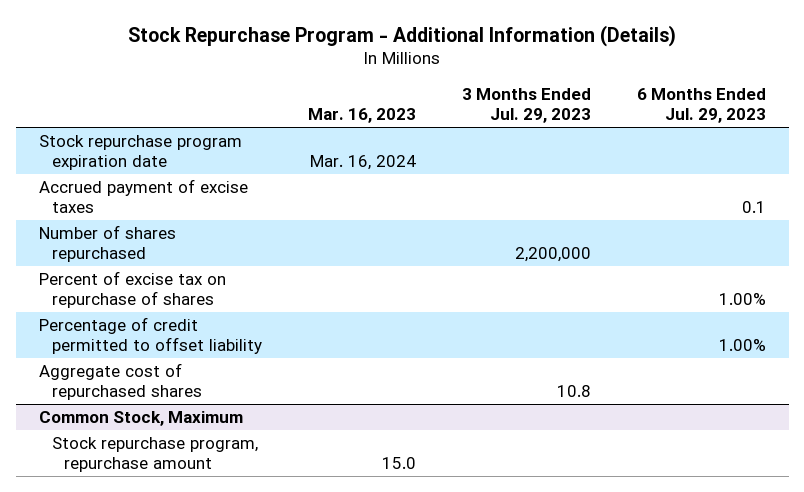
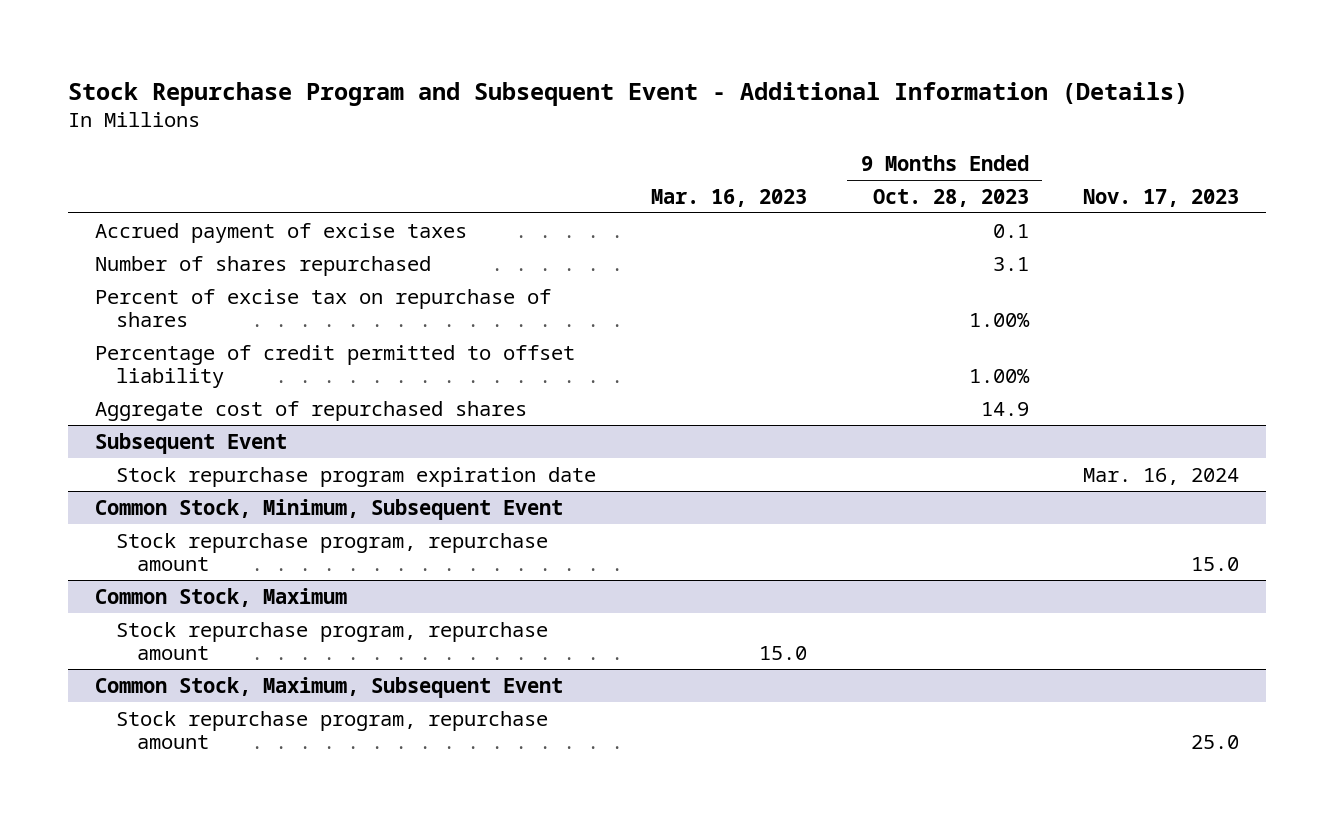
- Stock Repurchase Program - Additional Information (Details)
+ Stock Repurchase Program and Subsequent Event - Additional Information (Details)
- | Mar. 16, 2023 | 3 Months Ended Jul. 29, 2023 | 6 Months Ended Jul. 29, 2023
+ | Mar. 16, 2023 | 9 Months Ended Oct. 28, 2023 | Nov. 17, 2023
- Stock repurchase program expiration date | Mar. 16, 2024 | |
+ Subsequent Event
+ Stock repurchase program expiration date | | | Mar. 16, 2024
+ Common Stock, Minimum, Subsequent Event
+ Stock repurchase program, repurchase amount | | | 15.0
+ Common Stock, Maximum, Subsequent Event
+ Stock repurchase program, repurchase amount | | | 25.0

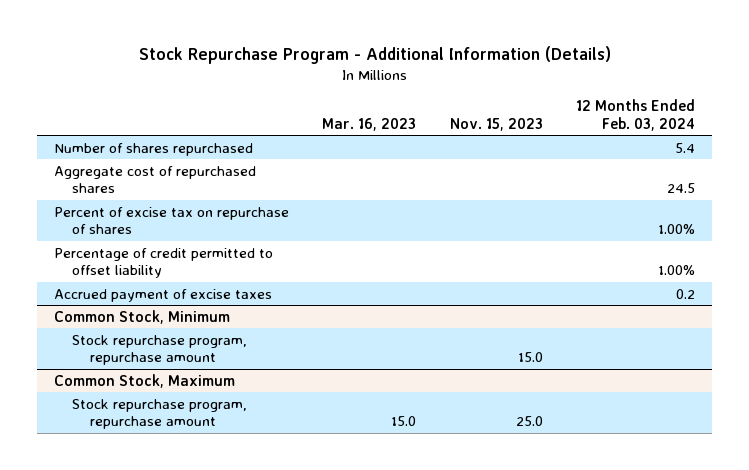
- Stock Repurchase Program and Subsequent Event - Additional Information (Details)
+ Stock Repurchase Program - Additional Information (Details)
- | Mar. 16, 2023 | 9 Months Ended Oct. 28, 2023 | Nov. 17, 2023
+ | Mar. 16, 2023 | Nov. 15, 2023 | 12 Months Ended Feb. 03, 2024
moved up: Aggregate cost of repurchased shares | | | 24.5
- Subsequent Event
- Stock repurchase program expiration date | | | Mar. 16, 2024
- Common Stock, Minimum, Subsequent Event
moved down: Accrued payment of excise taxes | | | 0.2
+ Common Stock, Minimum
- Common Stock, Maximum, Subsequent Event
- Stock repurchase program, repurchase amount | | | 25.0

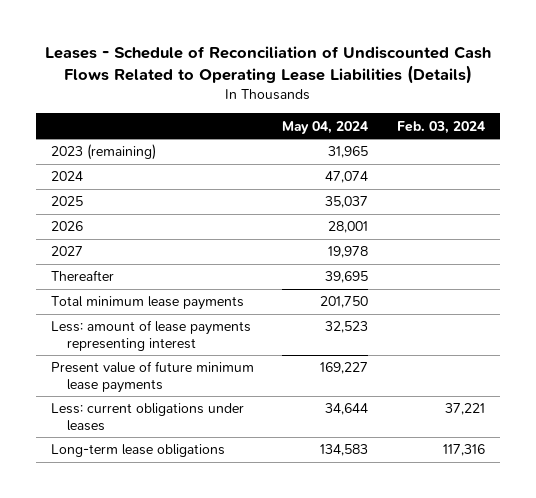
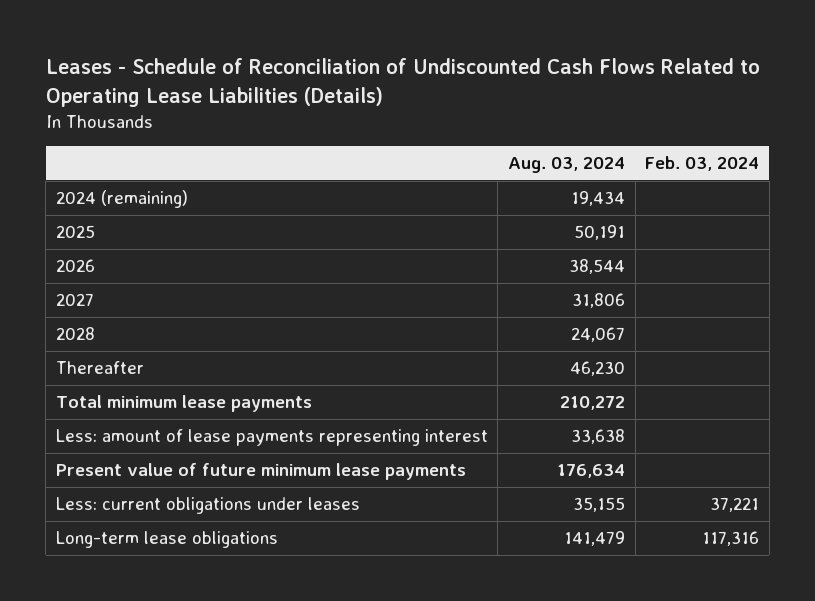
- | May 04, 2024 | Feb. 03, 2024
+ | Aug. 03, 2024 | Feb. 03, 2024
- 2023 (remaining) | 31,965 |
- 2024 | 47,074 |
+ 2024 (remaining) | 19,434 |
+ 2028 | 24,067 |

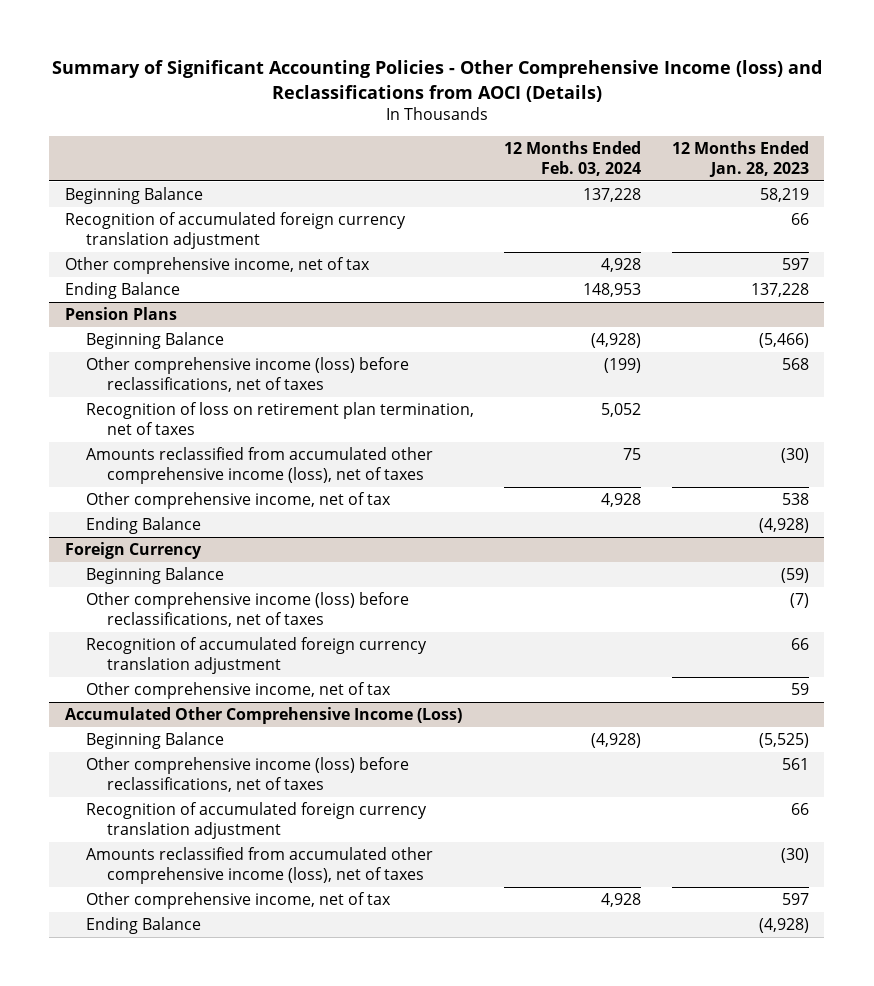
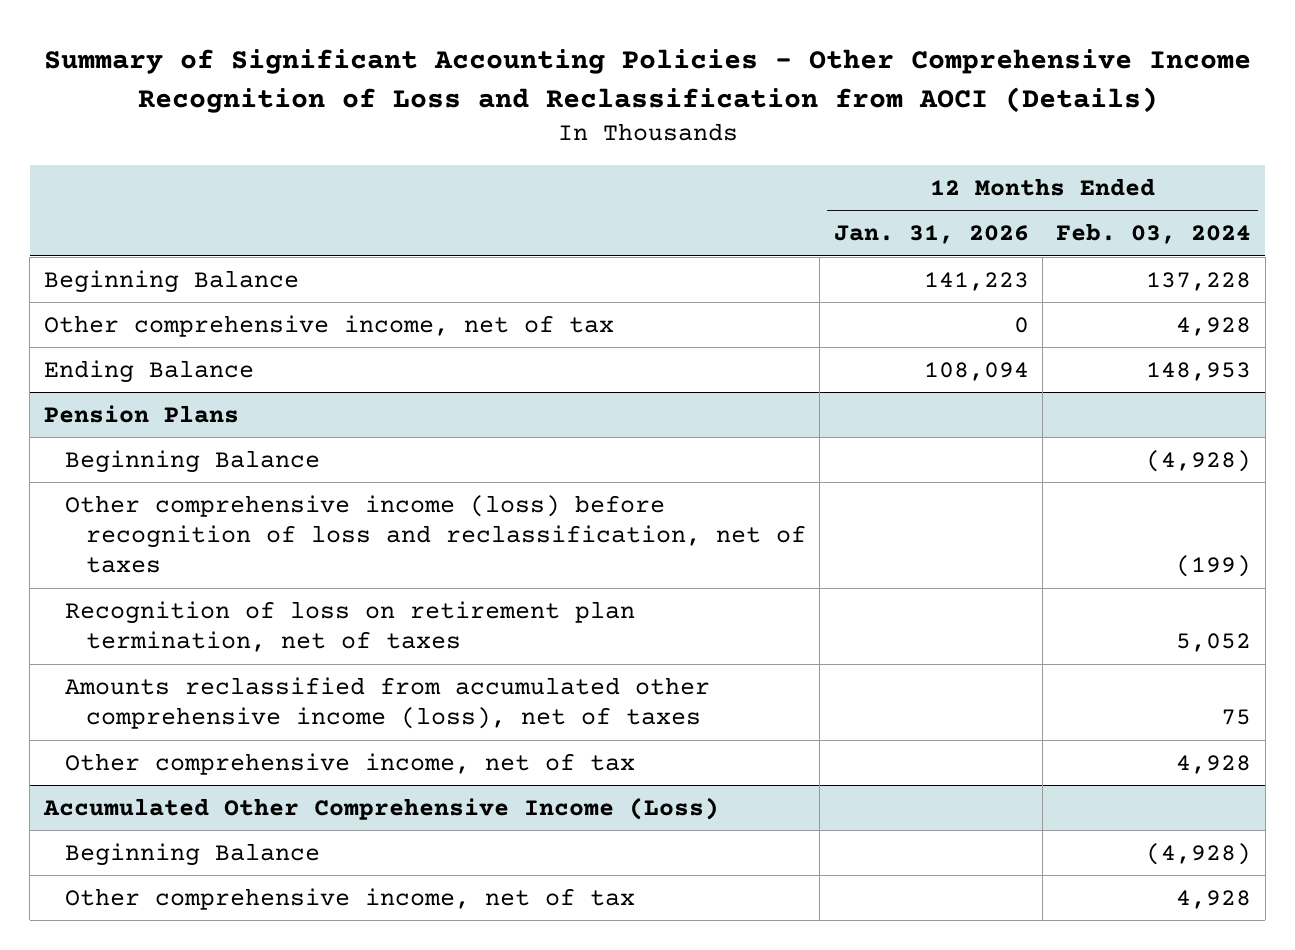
- Summary of Significant Accounting Policies - Other Comprehensive Income (loss) and Reclassifications from AOCI (Details)
+ Summary of Significant Accounting Policies - Other Comprehensive Income Recognition of Loss and Reclassification from AOCI (Details)
- | 12 Months Ended Feb. 03, 2024 | 12 Months Ended Jan. 28, 2023
+ | 12 Months Ended Jan. 31, 2026 | 12 Months Ended Feb. 03, 2024
- Recognition of accumulated foreign currency translation adjustment | | 66
@ Pension Plans
- Other comprehensive income (loss) before reclassifications, net of taxes | (199) | 568
+ Other comprehensive income (loss) before recognition of loss and reclassification, net of taxes | | (199)
- Ending Balance | | (4,928)
- Foreign Currency
- Beginning Balance | | (59)
- Other comprehensive income (loss) before reclassifications, net of taxes | | (7)
- Recognition of accumulated foreign currency translation adjustment | | 66
- Other comprehensive income, net of tax | | 59
@ Accumulated Other Comprehensive Income (Loss)
- Other comprehensive income (loss) before reclassifications, net of taxes | | 561
- Recognition of accumulated foreign currency translation adjustment | | 66
- Amounts reclassified from accumulated other comprehensive income (loss), net of taxes | | (30)
- Ending Balance | | (4,928)

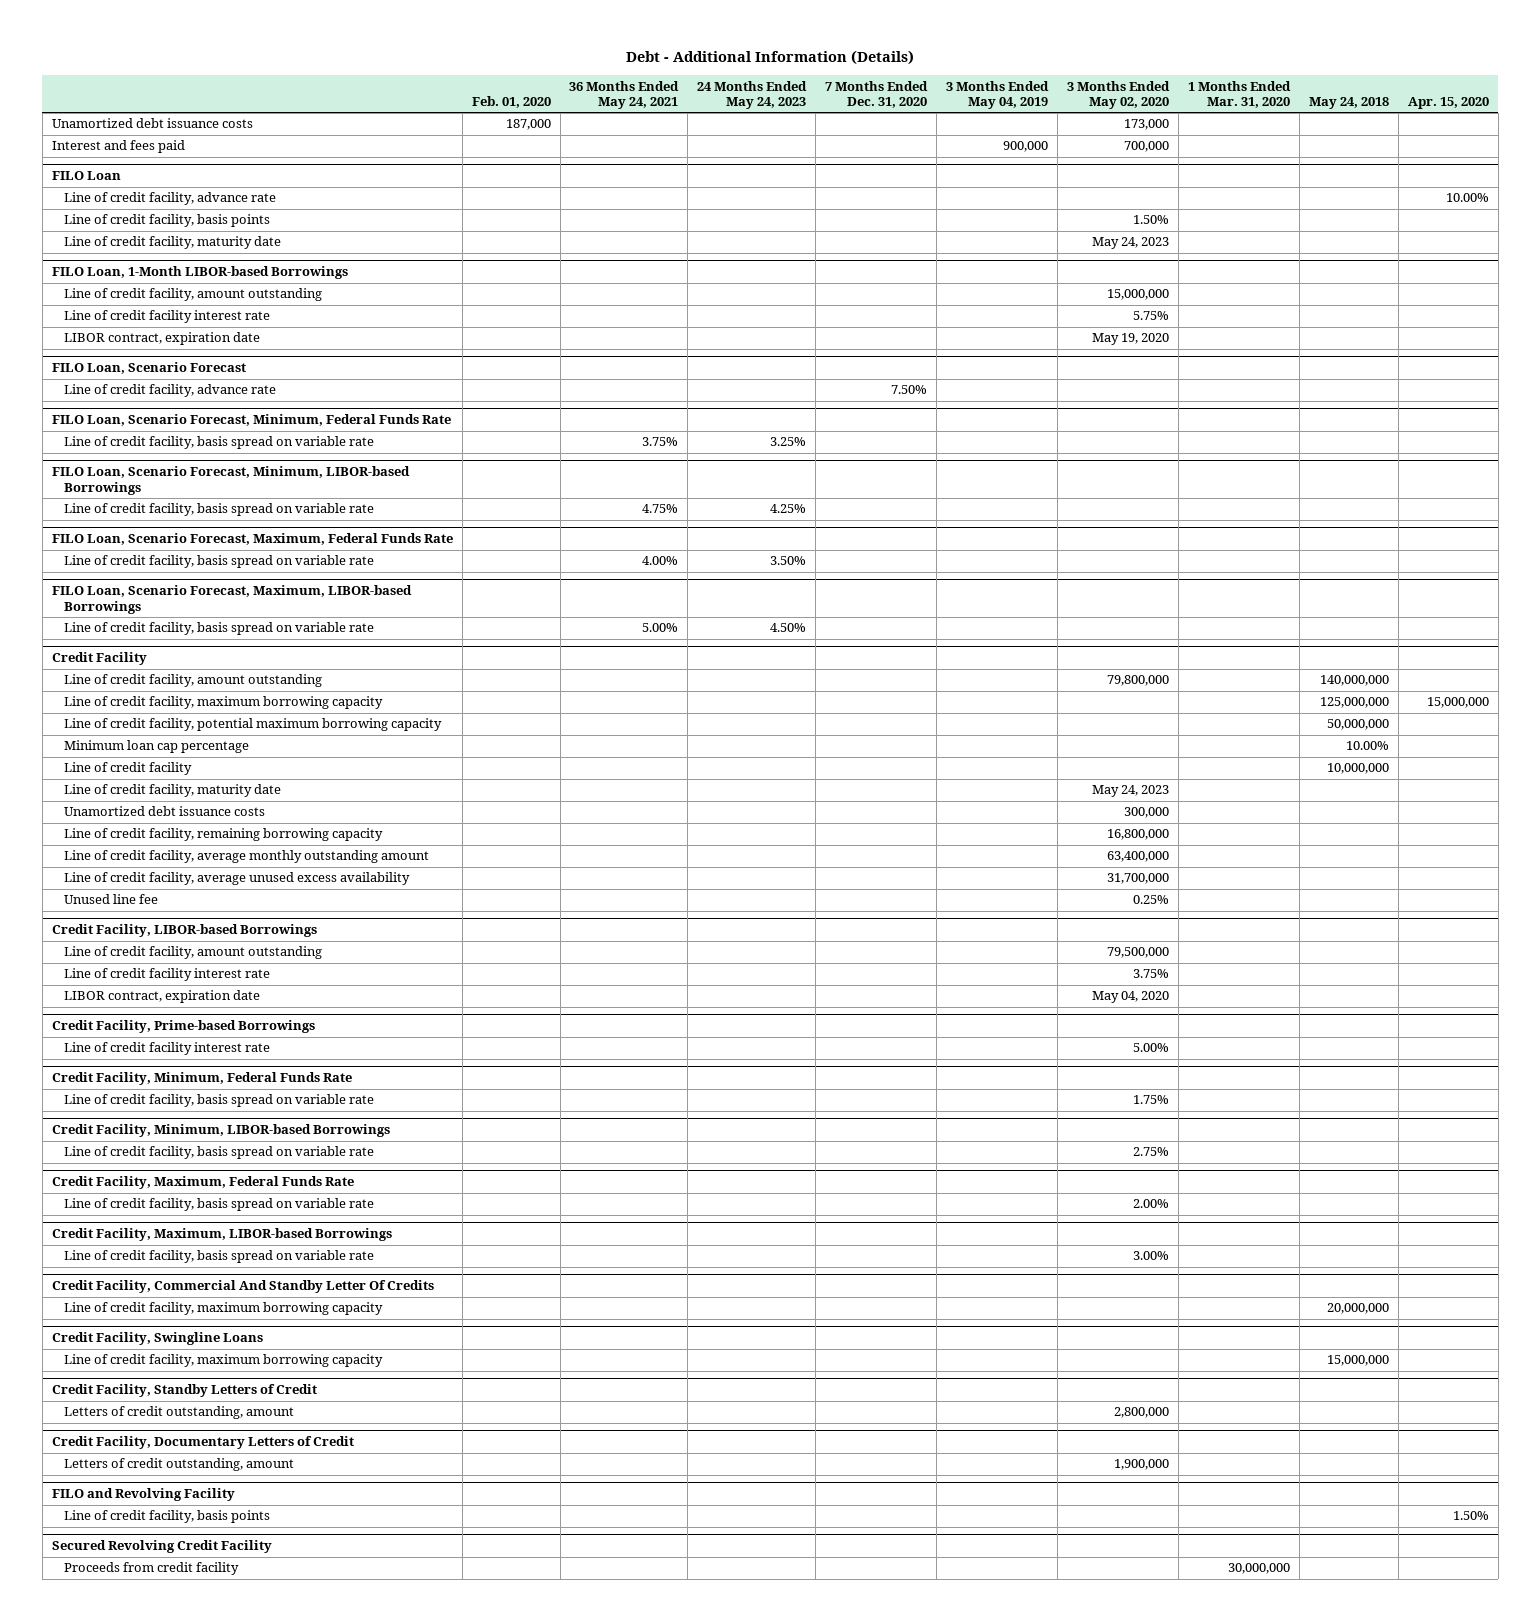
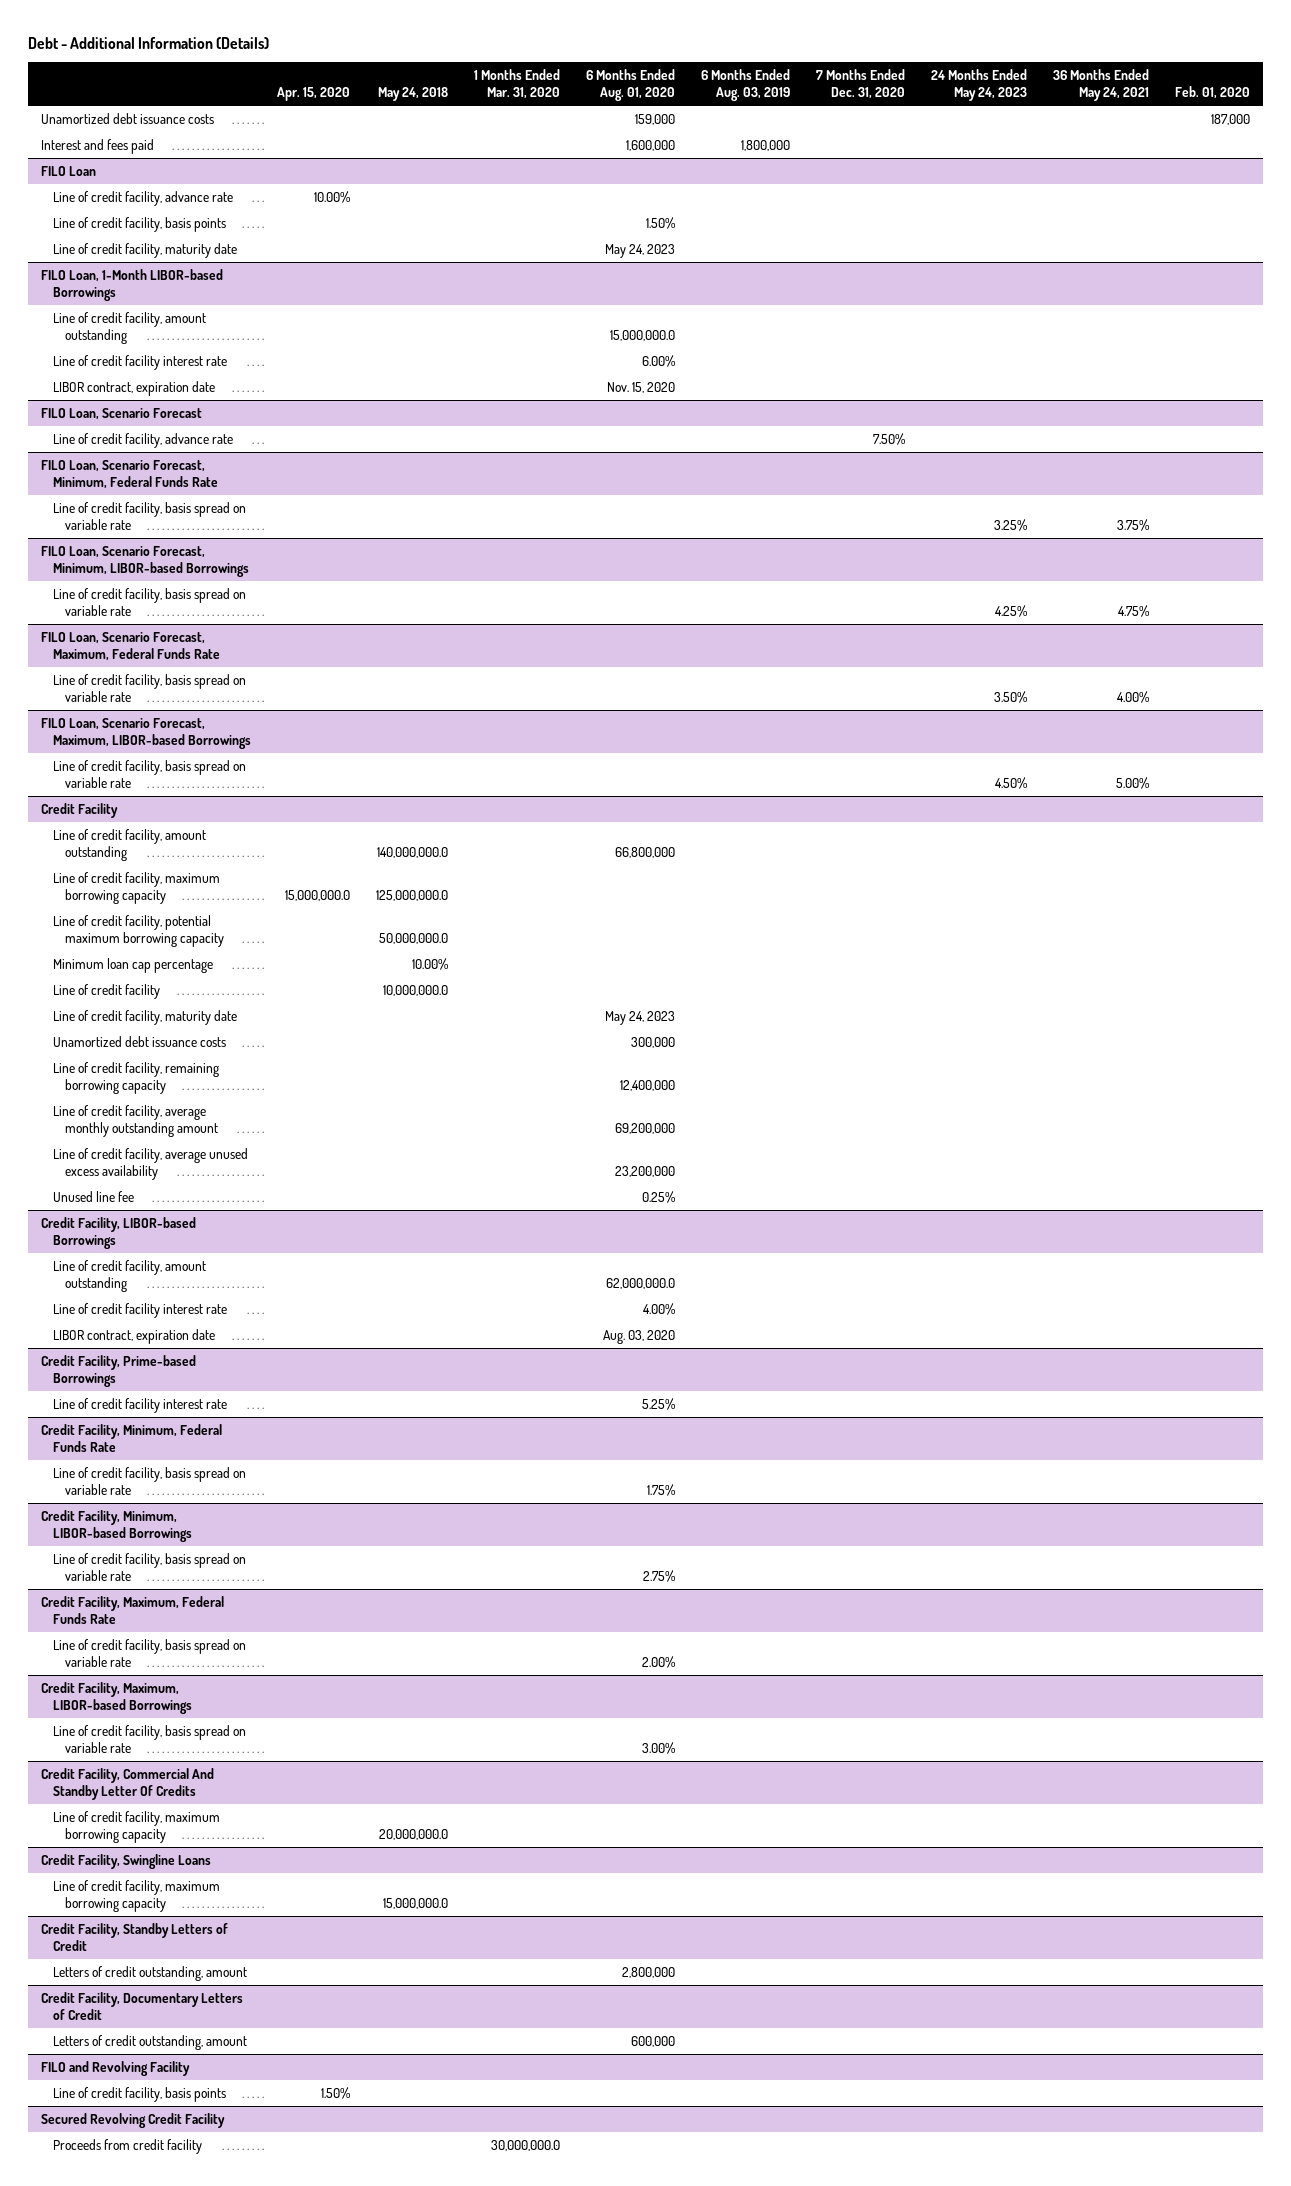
- | Feb. 01, 2020 | 36 Months Ended May 24, 2021 | 24 Months Ended May 24, 2023 | 7 Months Ended Dec. 31, 2020 | 3 Months Ended May 04, 2019 | 3 Months Ended May 02, 2020 | 1 Months Ended Mar. 31, 2020 | May 24, 2018 | Apr. 15, 2020
+ | Apr. 15, 2020 | May 24, 2018 | 1 Months Ended Mar. 31, 2020 | 6 Months Ended Aug. 01, 2020 | 6 Months Ended Aug. 03, 2019 | 7 Months Ended Dec. 31, 2020 | 24 Months Ended May 24, 2023 | 36 Months Ended May 24, 2021 | Feb. 01, 2020
@ Credit Facility
- Line of credit facility, amount outstanding | | | | | | 79,800,000 | | 140,000,000 |
- Line of credit facility, maximum borrowing capacity | | | | | | | | 125,000,000 | 15,000,000
- Line of credit facility, potential maximum borrowing capacity | | | | | | | | 50,000,000 |
+ Line of credit facility, amount outstanding | | 140,000,000.0 | | 66,800,000 | | | | |
+ Line of credit facility, maximum borrowing capacity | 15,000,000.0 | 125,000,000.0 | | | | | | |
+ Line of credit facility, potential maximum borrowing capacity | | 50,000,000.0 | | | | | | |
- Line of credit facility | | | | | | | | 10,000,000 |
+ Line of credit facility | | 10,000,000.0 | | | | | | |
@ Credit Facility, Commercial And Standby Letter Of Credits
- Line of credit facility, maximum borrowing capacity | | | | | | | | 20,000,000 |
+ Line of credit facility, maximum borrowing capacity | | 20,000,000.0 | | | | | | |
@ Credit Facility, Swingline Loans
- Line of credit facility, maximum borrowing capacity | | | | | | | | 15,000,000 |
+ Line of credit facility, maximum borrowing capacity | | 15,000,000.0 | | | | | | |
@ Secured Revolving Credit Facility
- Proceeds from credit facility | | | | | | | 30,000,000 | |
+ Proceeds from credit facility | | | 30,000,000.0 | | | | | |

